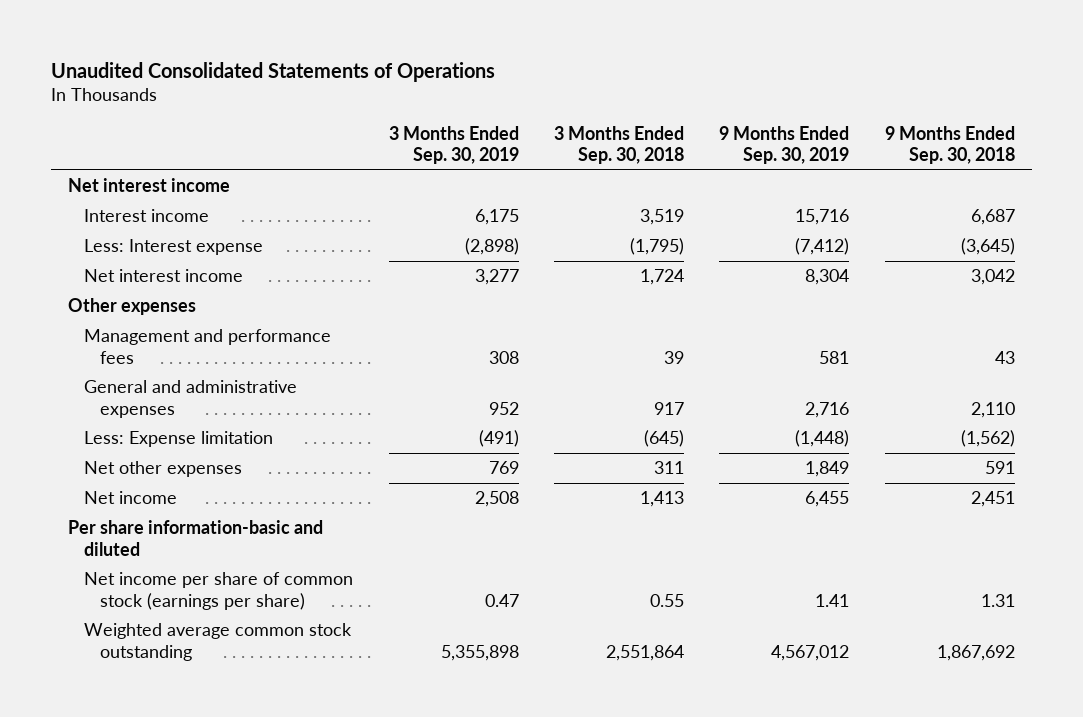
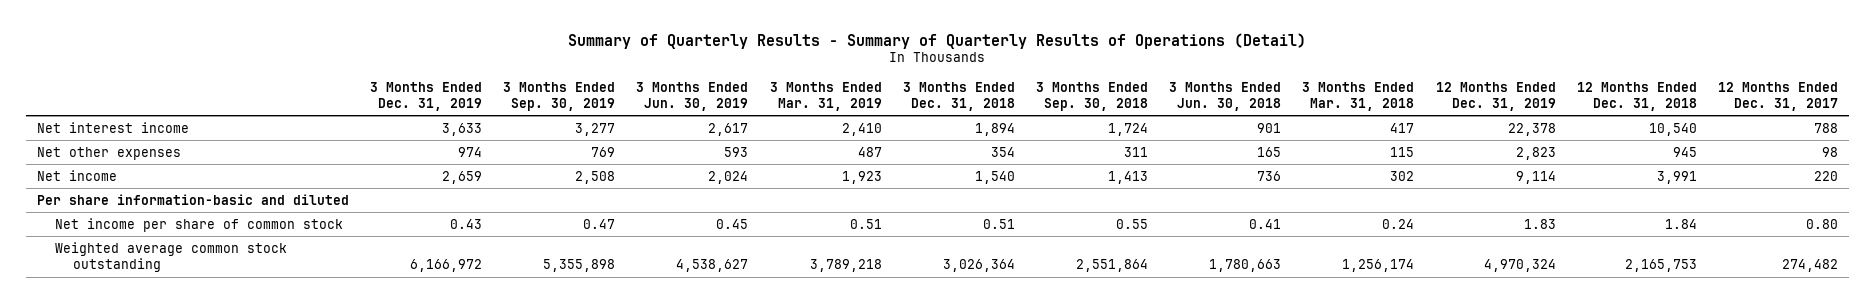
- Unaudited Consolidated Statements of Operations
+ Summary of Quarterly Results - Summary of Quarterly Results of Operations (Detail)
- | 3 Months Ended Sep. 30, 2019 | 3 Months Ended Sep. 30, 2018 | 9 Months Ended Sep. 30, 2019 | 9 Months Ended Sep. 30, 2018
+ | 3 Months Ended Dec. 31, 2019 | 3 Months Ended Sep. 30, 2019 | 3 Months Ended Jun. 30, 2019 | 3 Months Ended Mar. 31, 2019 | 3 Months Ended Dec. 31, 2018 | 3 Months Ended Sep. 30, 2018 | 3 Months Ended Jun. 30, 2018 | 3 Months Ended Mar. 31, 2018 | 12 Months Ended Dec. 31, 2019 | 12 Months Ended Dec. 31, 2018 | 12 Months Ended Dec. 31, 2017
- Net interest income
- Interest income | 6,175 | 3,519 | 15,716 | 6,687
- Less: Interest expense | (2,898) | (1,795) | (7,412) | (3,645)
- Other expenses
- Management and performance fees | 308 | 39 | 581 | 43
- General and administrative expenses | 952 | 917 | 2,716 | 2,110
- Less: Expense limitation | (491) | (645) | (1,448) | (1,562)
- Net income per share of common stock (earnings per share) | 0.47 | 0.55 | 1.41 | 1.31
+ Net income per share of common stock | 0.43 | 0.47 | 0.45 | 0.51 | 0.51 | 0.55 | 0.41 | 0.24 | 1.83 | 1.84 | 0.80

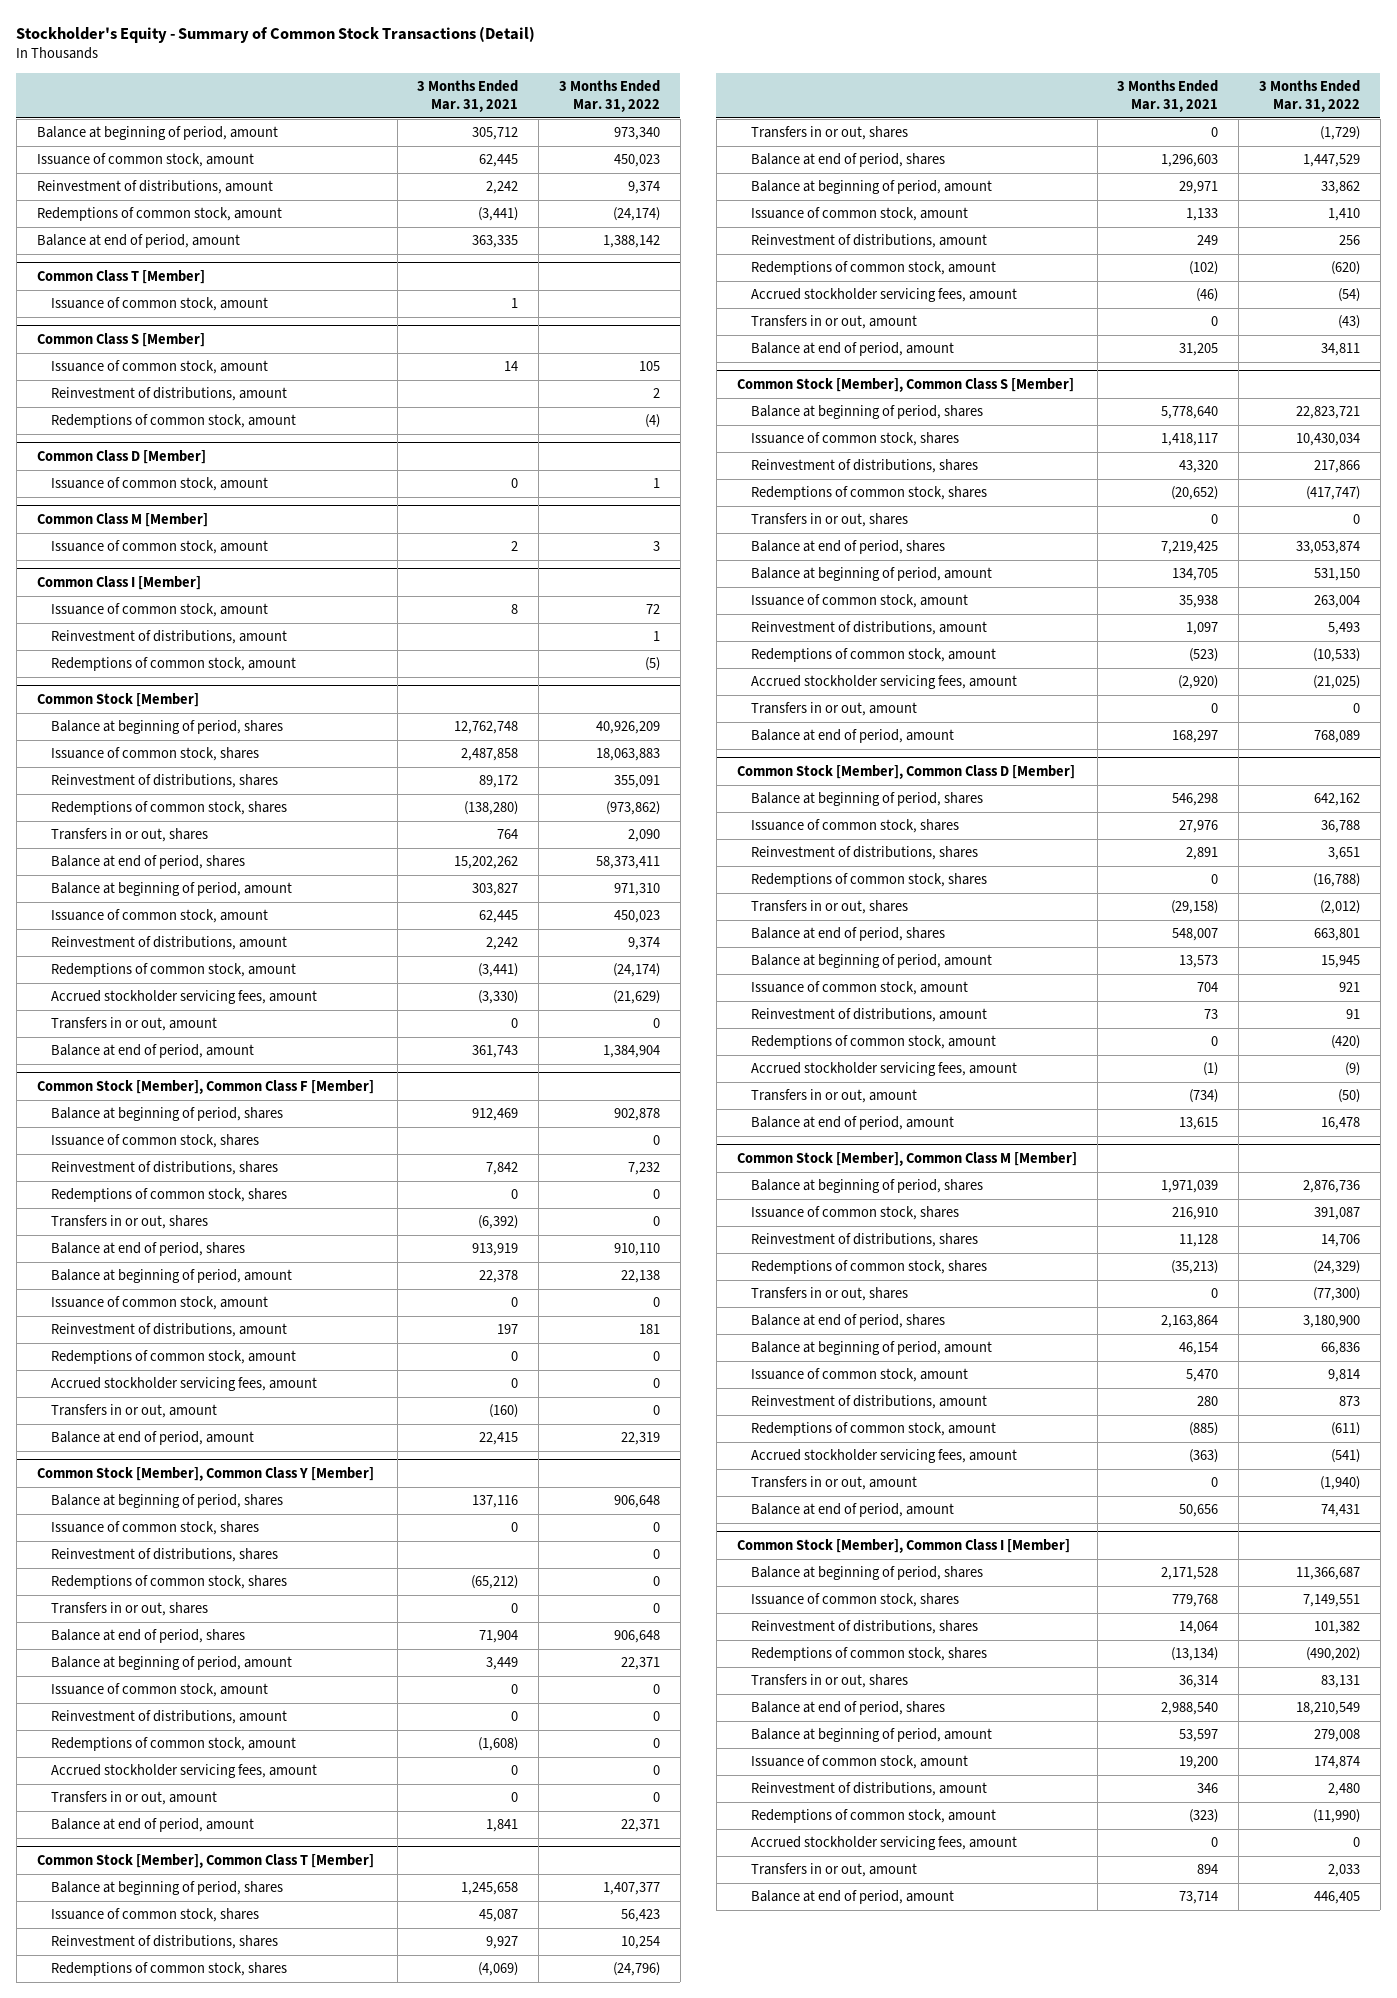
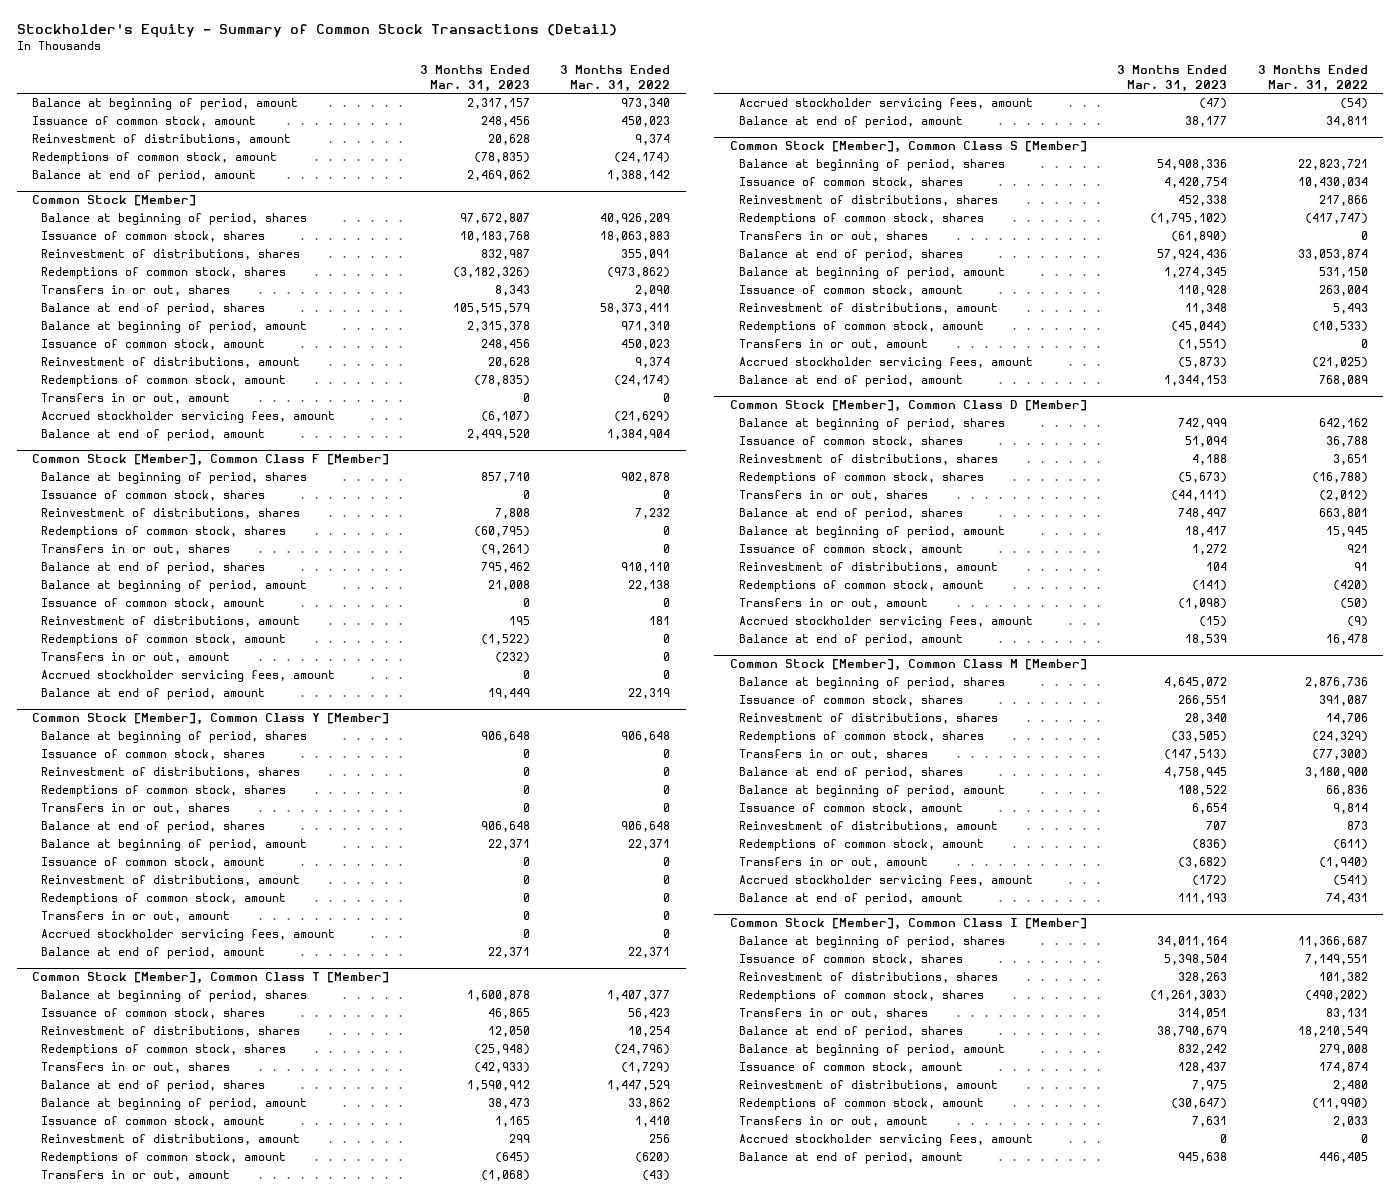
- | 3 Months Ended Mar. 31, 2021 | 3 Months Ended Mar. 31, 2022
+ | 3 Months Ended Mar. 31, 2023 | 3 Months Ended Mar. 31, 2022
- Common Class T [Member]
- Issuance of common stock, amount | 1 |
- Common Class S [Member]
- Issuance of common stock, amount | 14 | 105
- Reinvestment of distributions, amount | | 2
- Redemptions of common stock, amount | | (4)
- Common Class D [Member]
- Issuance of common stock, amount | 0 | 1
- Common Class M [Member]
- Issuance of common stock, amount | 2 | 3
- Common Class I [Member]
- Issuance of common stock, amount | 8 | 72
- Reinvestment of distributions, amount | | 1
- Redemptions of common stock, amount | | (5)
@ Common Stock [Member]
moved down: Accrued stockholder servicing fees, amount | (6,107) | (21,629)
@ Common Stock [Member], Common Class F [Member]
moved down: Accrued stockholder servicing fees, amount | 0 | 0
@ Common Stock [Member], Common Class Y [Member]
moved down: Accrued stockholder servicing fees, amount | 0 | 0
@ Common Stock [Member], Common Class T [Member]
moved down: Accrued stockholder servicing fees, amount | (47) | (54)
@ Common Stock [Member], Common Class S [Member]
moved down: Accrued stockholder servicing fees, amount | (5,873) | (21,025)
@ Common Stock [Member], Common Class D [Member]
moved down: Accrued stockholder servicing fees, amount | (15) | (9)
@ Common Stock [Member], Common Class M [Member]
moved down: Accrued stockholder servicing fees, amount | (172) | (541)
@ Common Stock [Member], Common Class I [Member]
moved down: Accrued stockholder servicing fees, amount | 0 | 0

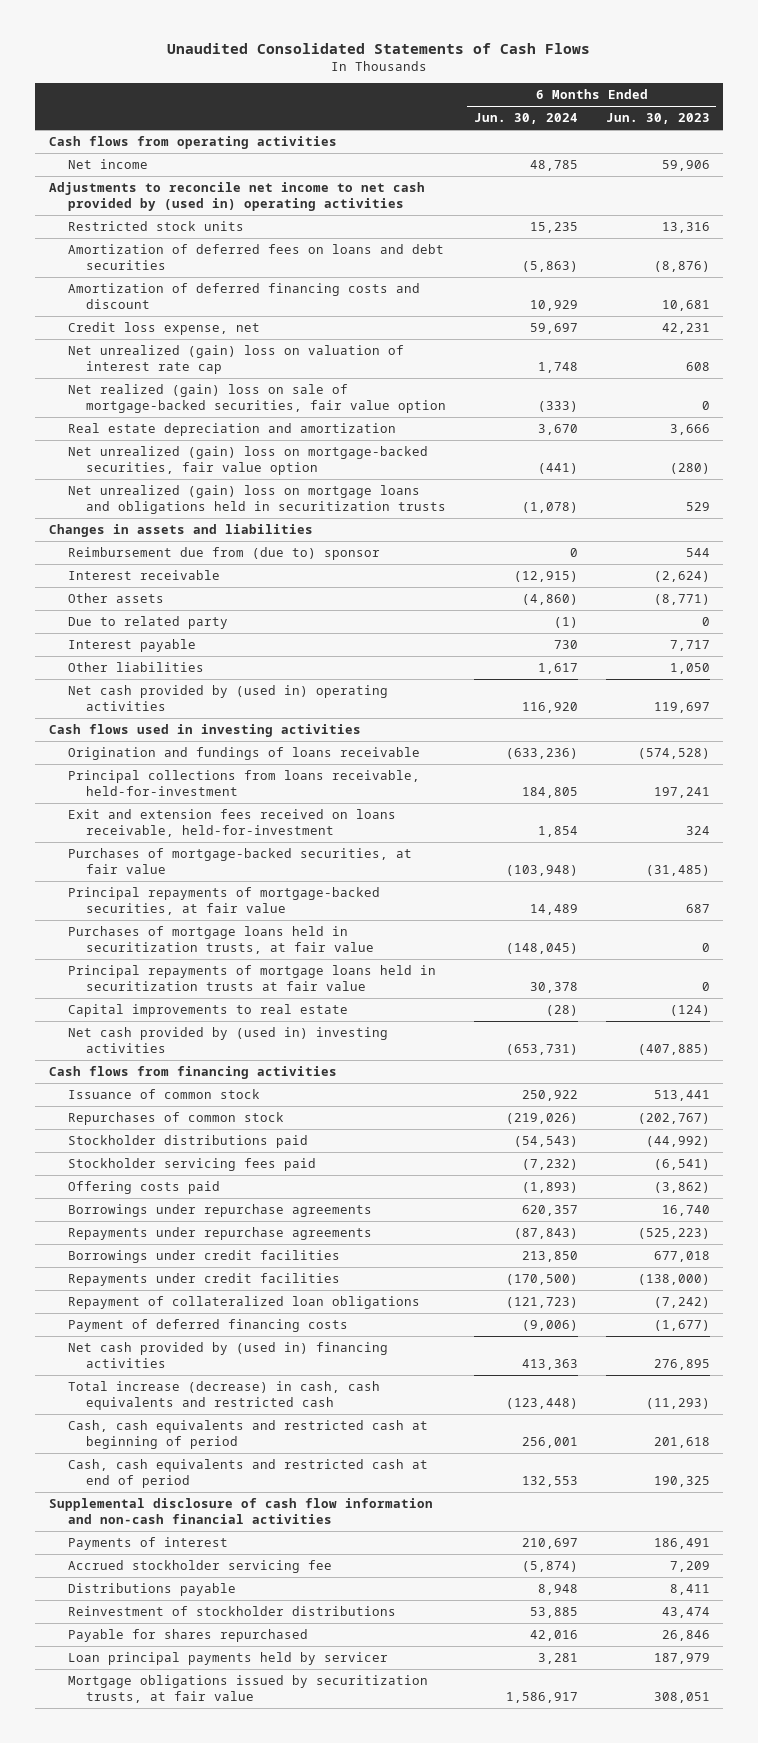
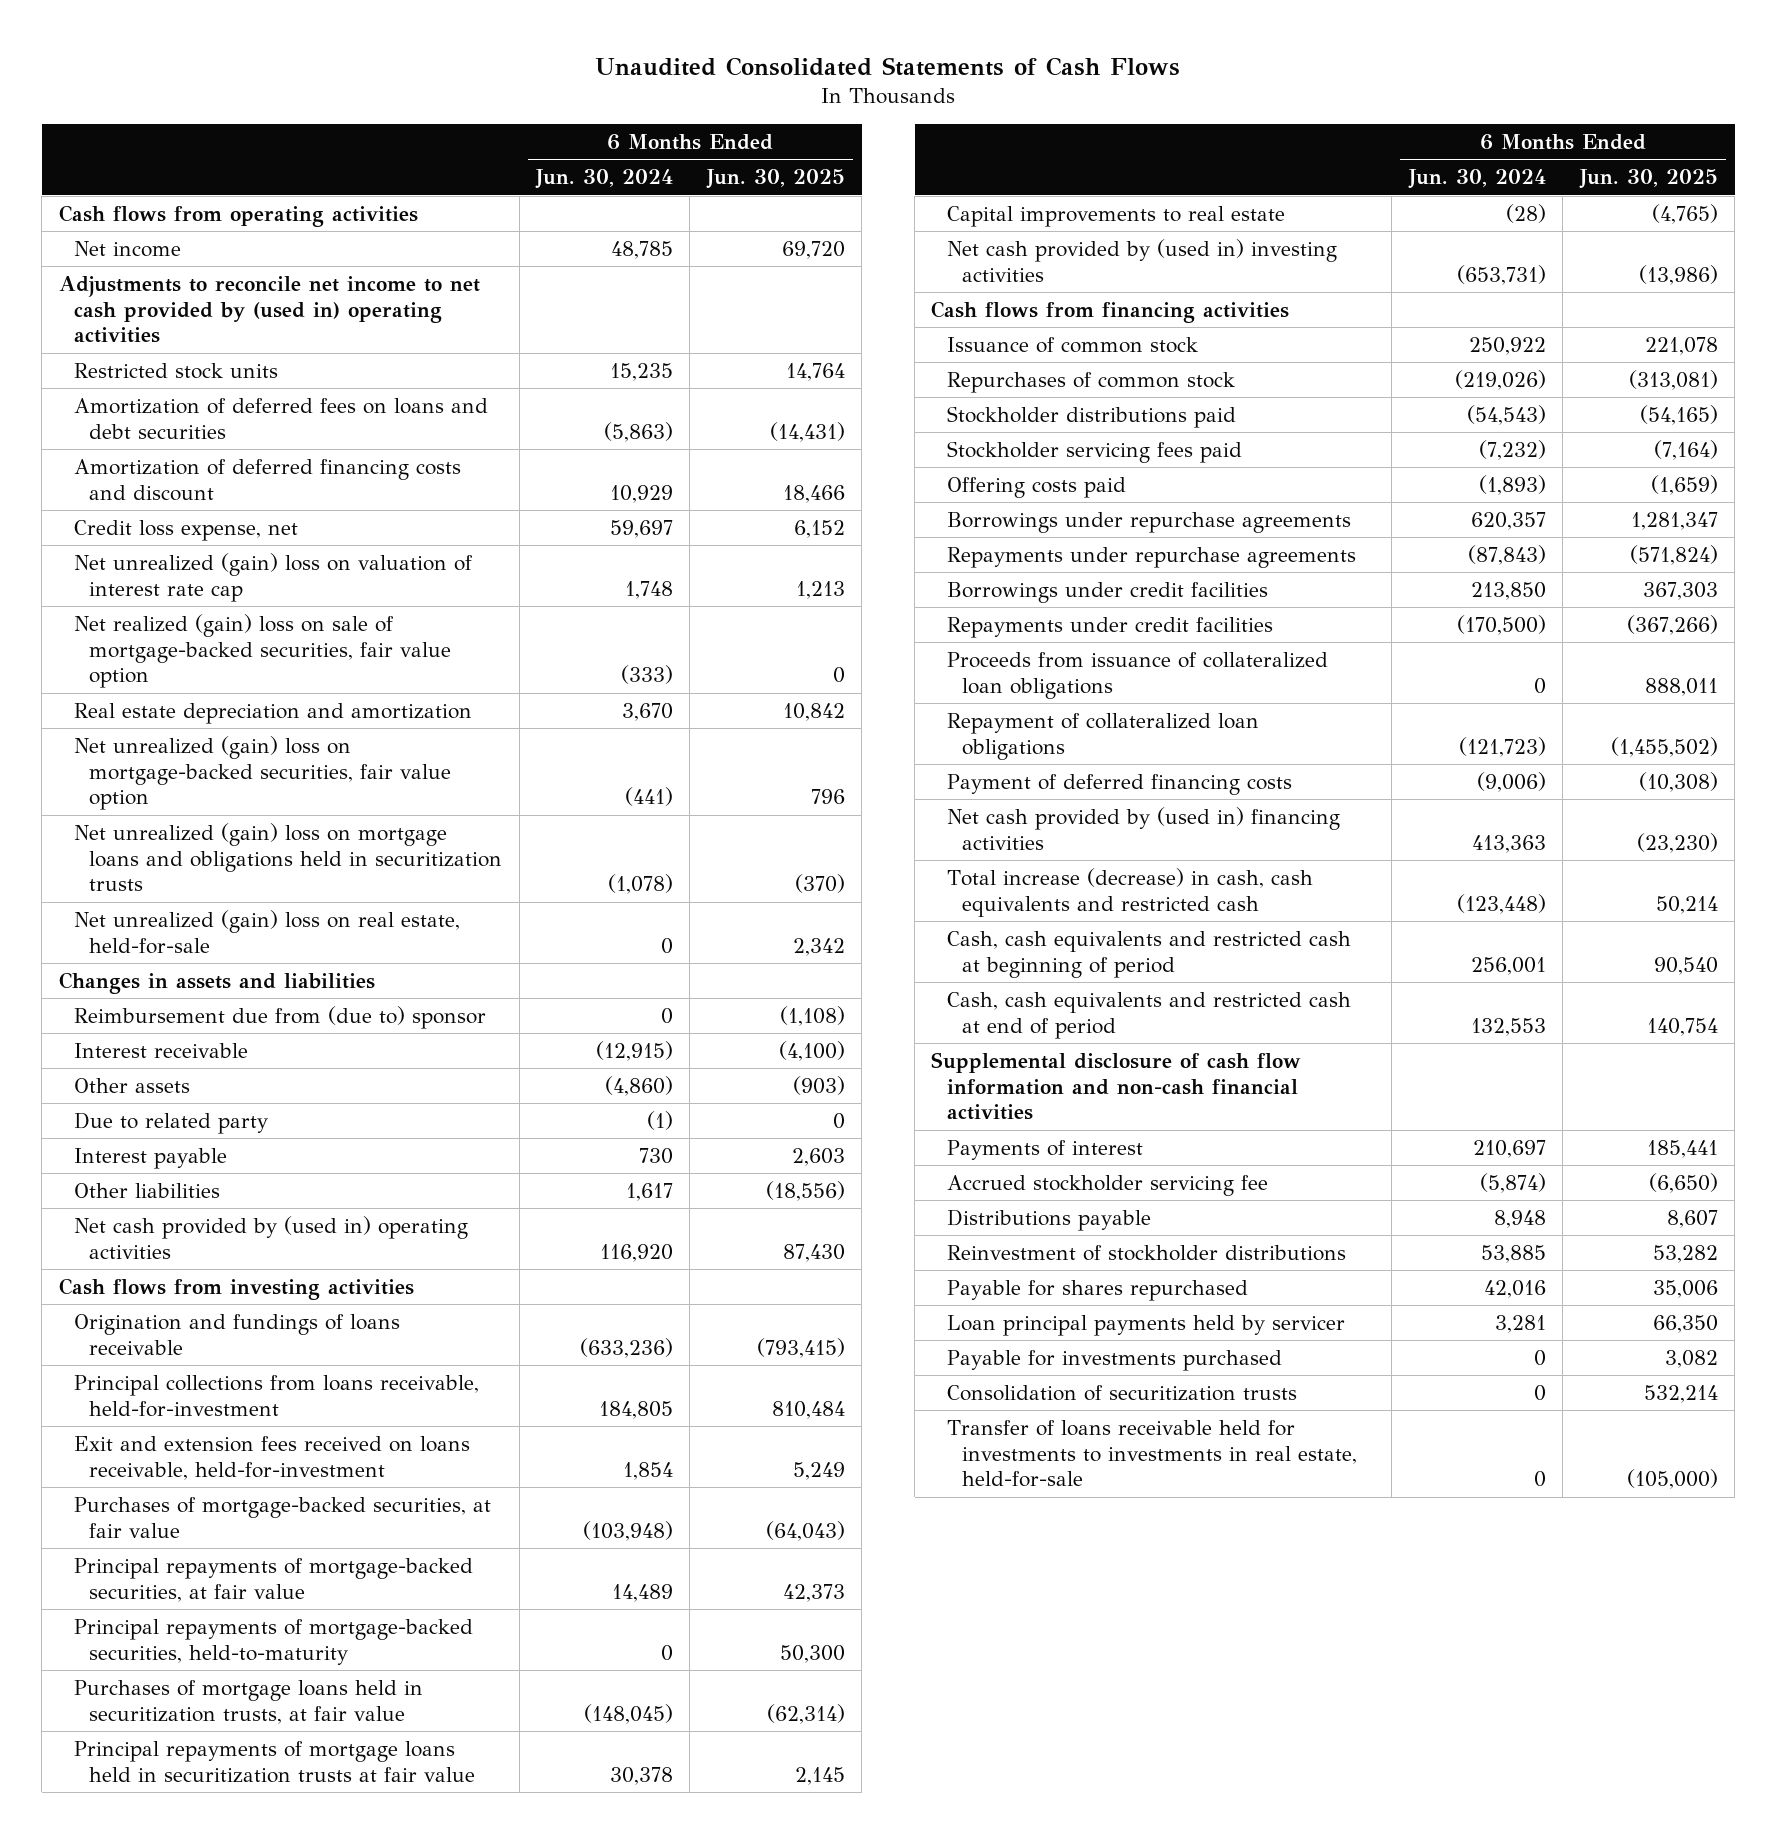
- | 6 Months Ended Jun. 30, 2024 | 6 Months Ended Jun. 30, 2023
+ | 6 Months Ended Jun. 30, 2024 | 6 Months Ended Jun. 30, 2025
+ Net unrealized (gain) loss on real estate, held-for-sale | 0 | 2,342
- Cash flows used in investing activities
+ Cash flows from investing activities
+ Principal repayments of mortgage-backed securities, held-to-maturity | 0 | 50,300
+ Proceeds from issuance of collateralized loan obligations | 0 | 888,011
- Mortgage obligations issued by securitization trusts, at fair value | 1,586,917 | 308,051
+ Payable for investments purchased | 0 | 3,082
+ Consolidation of securitization trusts | 0 | 532,214
+ Transfer of loans receivable held for investments to investments in real estate, held-for-sale | 0 | (105,000)

